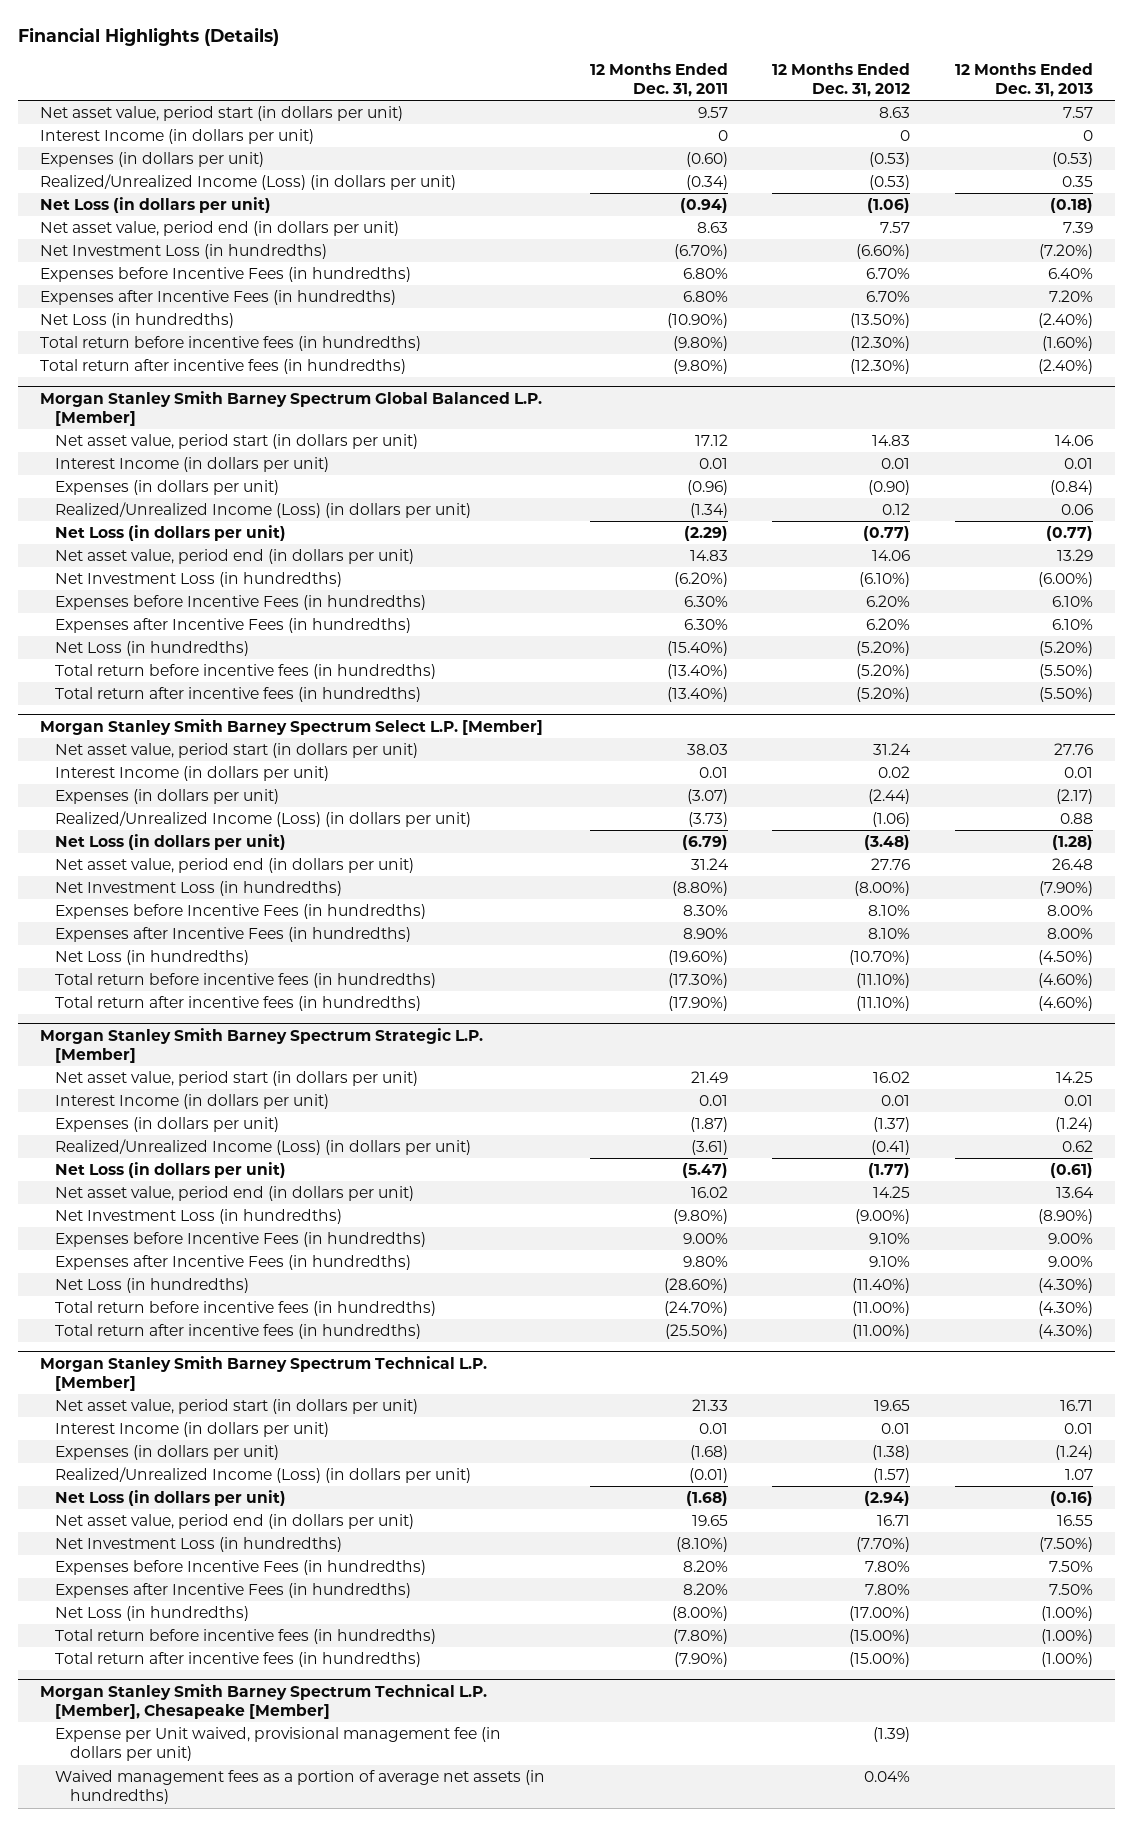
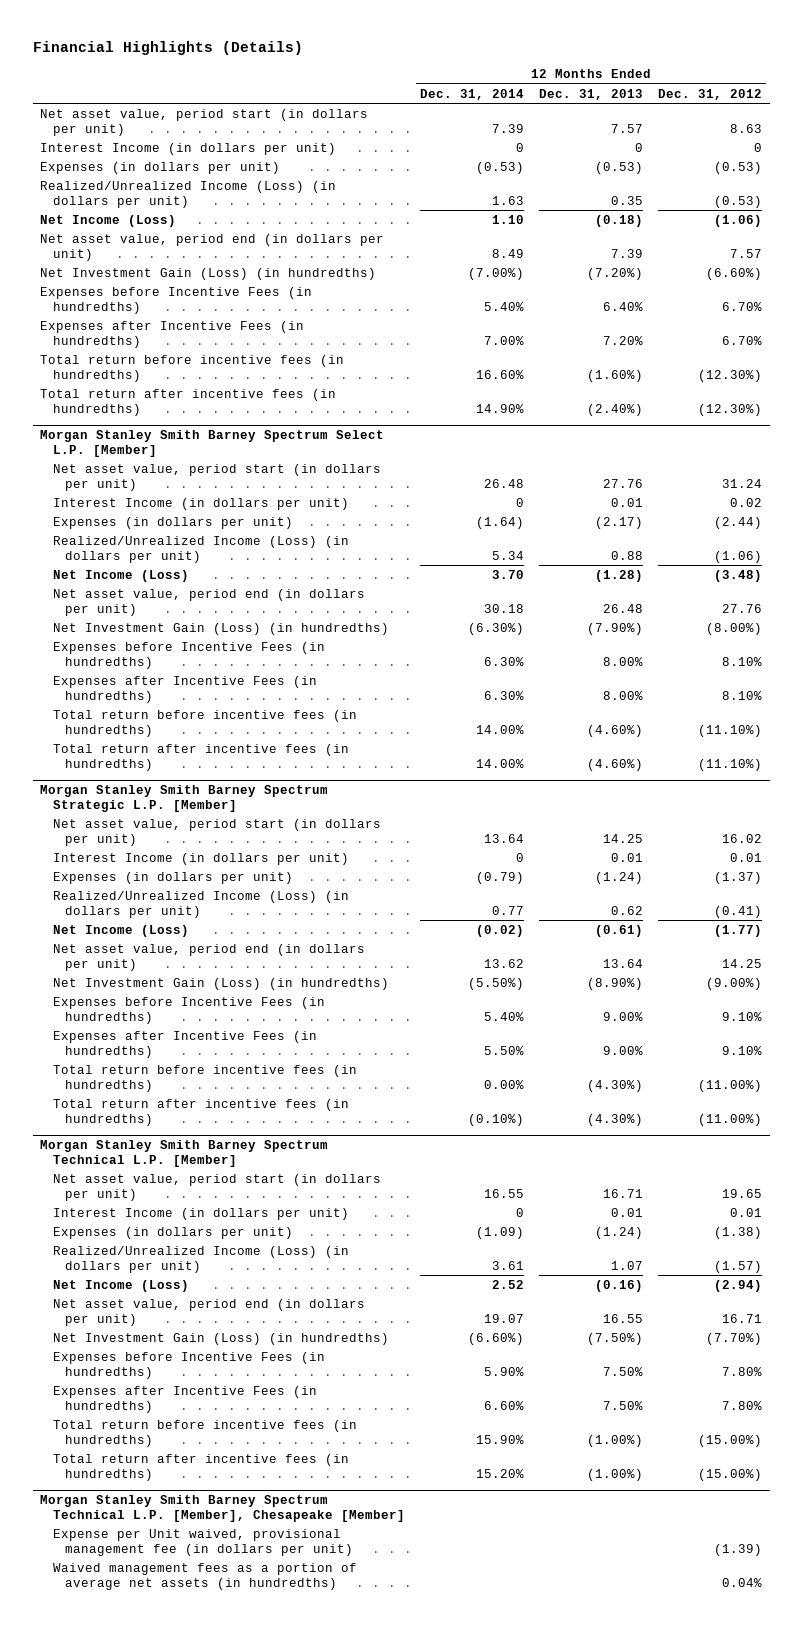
- | 12 Months Ended Dec. 31, 2011 | 12 Months Ended Dec. 31, 2012 | 12 Months Ended Dec. 31, 2013
+ | 12 Months Ended Dec. 31, 2014 | 12 Months Ended Dec. 31, 2013 | 12 Months Ended Dec. 31, 2012
- Net Loss (in dollars per unit) | (0.94) | (1.06) | (0.18)
+ Net Income (Loss) | 1.10 | (0.18) | (1.06)
- Net Investment Loss (in hundredths) | (6.70%) | (6.60%) | (7.20%)
+ Net Investment Gain (Loss) (in hundredths) | (7.00%) | (7.20%) | (6.60%)
- Net Loss (in hundredths) | (10.90%) | (13.50%) | (2.40%)
- Morgan Stanley Smith Barney Spectrum Global Balanced L.P. [Member]
- Net asset value, period start (in dollars per unit) | 17.12 | 14.83 | 14.06
- Interest Income (in dollars per unit) | 0.01 | 0.01 | 0.01
- Expenses (in dollars per unit) | (0.96) | (0.90) | (0.84)
- Realized/Unrealized Income (Loss) (in dollars per unit) | (1.34) | 0.12 | 0.06
- Net Loss (in dollars per unit) | (2.29) | (0.77) | (0.77)
- Net asset value, period end (in dollars per unit) | 14.83 | 14.06 | 13.29
- Net Investment Loss (in hundredths) | (6.20%) | (6.10%) | (6.00%)
- Expenses before Incentive Fees (in hundredths) | 6.30% | 6.20% | 6.10%
- Expenses after Incentive Fees (in hundredths) | 6.30% | 6.20% | 6.10%
- Net Loss (in hundredths) | (15.40%) | (5.20%) | (5.20%)
- Total return before incentive fees (in hundredths) | (13.40%) | (5.20%) | (5.50%)
- Total return after incentive fees (in hundredths) | (13.40%) | (5.20%) | (5.50%)
@ Morgan Stanley Smith Barney Spectrum Select L.P. [Member]
- Net Loss (in dollars per unit) | (6.79) | (3.48) | (1.28)
+ Net Income (Loss) | 3.70 | (1.28) | (3.48)
- Net Investment Loss (in hundredths) | (8.80%) | (8.00%) | (7.90%)
+ Net Investment Gain (Loss) (in hundredths) | (6.30%) | (7.90%) | (8.00%)
- Net Loss (in hundredths) | (19.60%) | (10.70%) | (4.50%)
@ Morgan Stanley Smith Barney Spectrum Strategic L.P. [Member]
- Net Loss (in dollars per unit) | (5.47) | (1.77) | (0.61)
+ Net Income (Loss) | (0.02) | (0.61) | (1.77)
- Net Investment Loss (in hundredths) | (9.80%) | (9.00%) | (8.90%)
+ Net Investment Gain (Loss) (in hundredths) | (5.50%) | (8.90%) | (9.00%)
- Net Loss (in hundredths) | (28.60%) | (11.40%) | (4.30%)
@ Morgan Stanley Smith Barney Spectrum Technical L.P. [Member]
- Net Loss (in dollars per unit) | (1.68) | (2.94) | (0.16)
+ Net Income (Loss) | 2.52 | (0.16) | (2.94)
- Net Investment Loss (in hundredths) | (8.10%) | (7.70%) | (7.50%)
+ Net Investment Gain (Loss) (in hundredths) | (6.60%) | (7.50%) | (7.70%)
- Net Loss (in hundredths) | (8.00%) | (17.00%) | (1.00%)

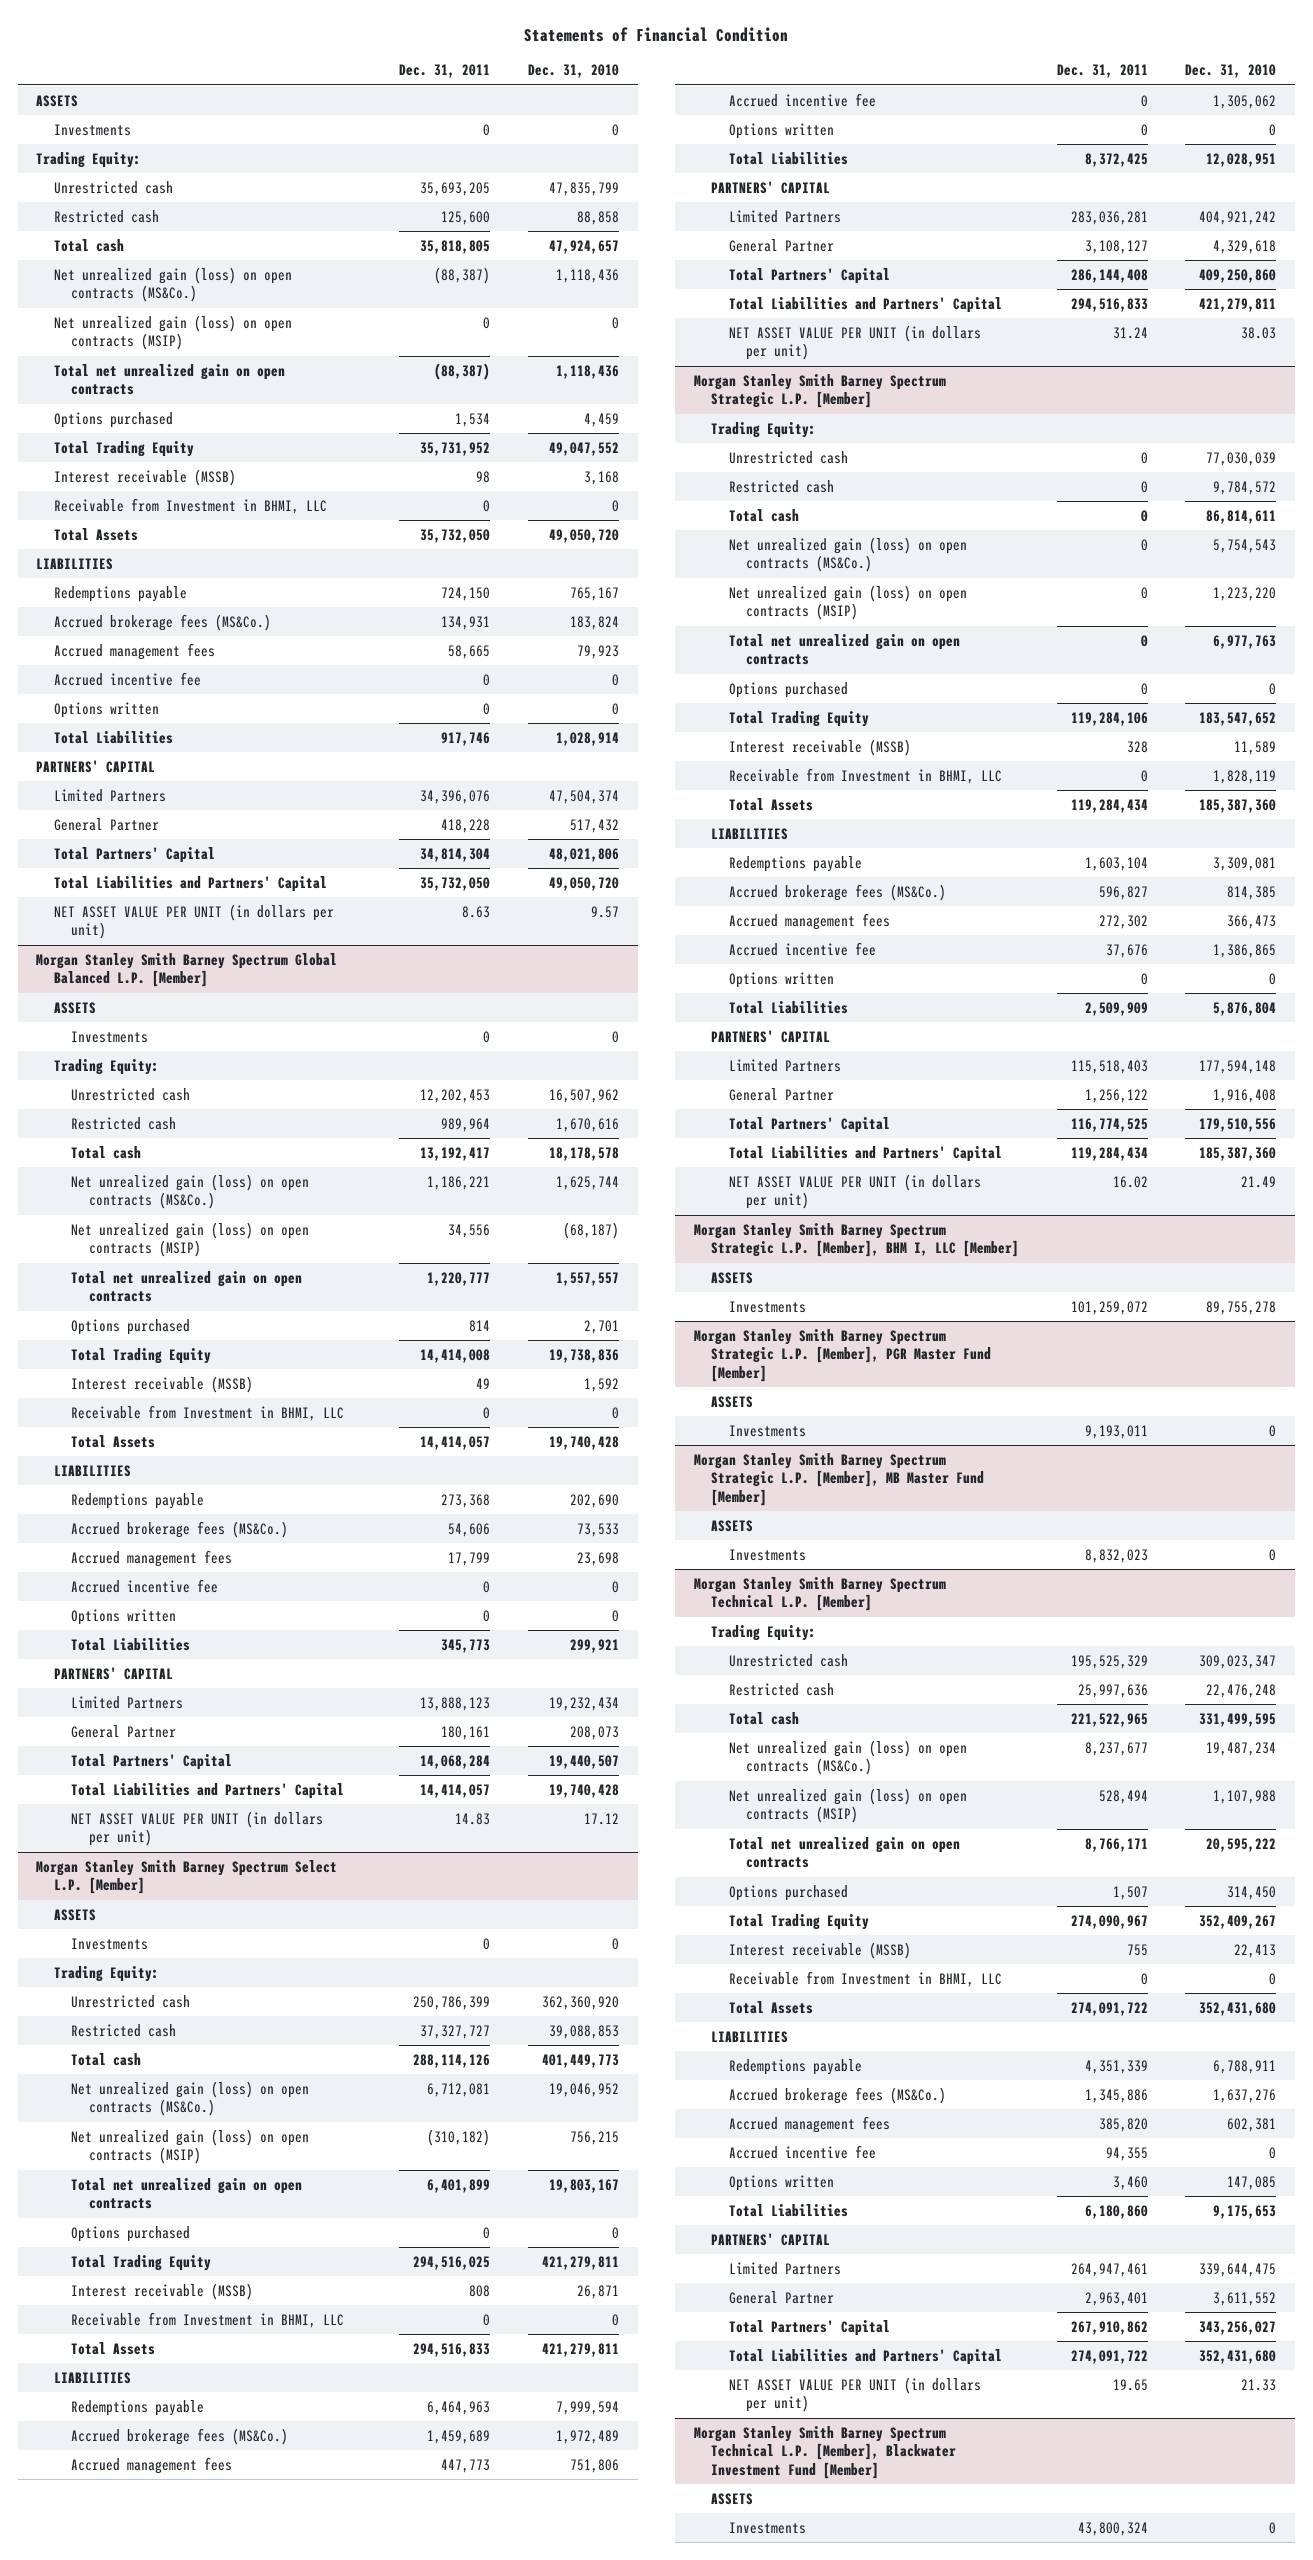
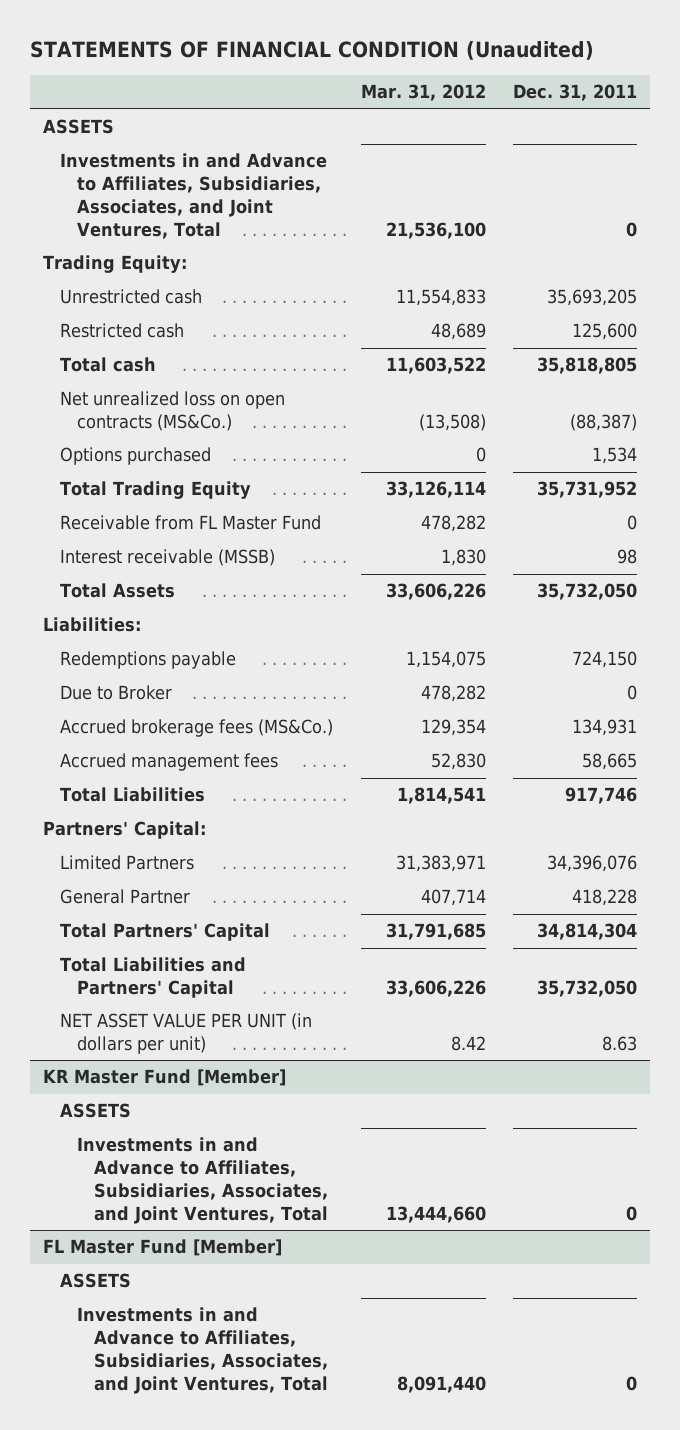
- Statements of Financial Condition
+ STATEMENTS OF FINANCIAL CONDITION (Unaudited)
- | Dec. 31, 2011 | Dec. 31, 2010
+ | Mar. 31, 2012 | Dec. 31, 2011
- Investments | 0 | 0
+ Investments in and Advance to Affiliates, Subsidiaries, Associates, and Joint Ventures, Total | 21,536,100 | 0
- Net unrealized gain (loss) on open contracts (MS&Co.) | (88,387) | 1,118,436
- Net unrealized gain (loss) on open contracts (MSIP) | 0 | 0
- Total net unrealized gain on open contracts | (88,387) | 1,118,436
+ Net unrealized loss on open contracts (MS&Co.) | (13,508) | (88,387)
+ Receivable from FL Master Fund | 478,282 | 0
- Receivable from Investment in BHMI, LLC | 0 | 0
- LIABILITIES
+ Liabilities:
+ Due to Broker | 478,282 | 0
- Accrued incentive fee | 0 | 0
- Options written | 0 | 0
- PARTNERS' CAPITAL
+ Partners' Capital:
- Morgan Stanley Smith Barney Spectrum Global Balanced L.P. [Member]
- ASSETS
- Investments | 0 | 0
- Trading Equity:
- Unrestricted cash | 12,202,453 | 16,507,962
- Restricted cash | 989,964 | 1,670,616
- Total cash | 13,192,417 | 18,178,578
- Net unrealized gain (loss) on open contracts (MS&Co.) | 1,186,221 | 1,625,744
- Net unrealized gain (loss) on open contracts (MSIP) | 34,556 | (68,187)
- Total net unrealized gain on open contracts | 1,220,777 | 1,557,557
- Options purchased | 814 | 2,701
- Total Trading Equity | 14,414,008 | 19,738,836
- Interest receivable (MSSB) | 49 | 1,592
- Receivable from Investment in BHMI, LLC | 0 | 0
- Total Assets | 14,414,057 | 19,740,428
- LIABILITIES
- Redemptions payable | 273,368 | 202,690
- Accrued brokerage fees (MS&Co.) | 54,606 | 73,533
- Accrued management fees | 17,799 | 23,698
- Accrued incentive fee | 0 | 0
- Options written | 0 | 0
- Total Liabilities | 345,773 | 299,921
- PARTNERS' CAPITAL
- Limited Partners | 13,888,123 | 19,232,434
- General Partner | 180,161 | 208,073
- Total Partners' Capital | 14,068,284 | 19,440,507
- Total Liabilities and Partners' Capital | 14,414,057 | 19,740,428
- NET ASSET VALUE PER UNIT (in dollars per unit) | 14.83 | 17.12
- Morgan Stanley Smith Barney Spectrum Select L.P. [Member]
- ASSETS
- Investments | 0 | 0
- Trading Equity:
- Unrestricted cash | 250,786,399 | 362,360,920
- Restricted cash | 37,327,727 | 39,088,853
- Total cash | 288,114,126 | 401,449,773
- Net unrealized gain (loss) on open contracts (MS&Co.) | 6,712,081 | 19,046,952
- Net unrealized gain (loss) on open contracts (MSIP) | (310,182) | 756,215
- Total net unrealized gain on open contracts | 6,401,899 | 19,803,167
- Options purchased | 0 | 0
- Total Trading Equity | 294,516,025 | 421,279,811
- Interest receivable (MSSB) | 808 | 26,871
- Receivable from Investment in BHMI, LLC | 0 | 0
- Total Assets | 294,516,833 | 421,279,811
- LIABILITIES
- Redemptions payable | 6,464,963 | 7,999,594
- Accrued brokerage fees (MS&Co.) | 1,459,689 | 1,972,489
- Accrued management fees | 447,773 | 751,806
- Accrued incentive fee | 0 | 1,305,062
- Options written | 0 | 0
- Total Liabilities | 8,372,425 | 12,028,951
- PARTNERS' CAPITAL
- Limited Partners | 283,036,281 | 404,921,242
- General Partner | 3,108,127 | 4,329,618
- Total Partners' Capital | 286,144,408 | 409,250,860
- Total Liabilities and Partners' Capital | 294,516,833 | 421,279,811
- NET ASSET VALUE PER UNIT (in dollars per unit) | 31.24 | 38.03
- Morgan Stanley Smith Barney Spectrum Strategic L.P. [Member]
- Trading Equity:
- Unrestricted cash | 0 | 77,030,039
- Restricted cash | 0 | 9,784,572
- Total cash | 0 | 86,814,611
- Net unrealized gain (loss) on open contracts (MS&Co.) | 0 | 5,754,543
- Net unrealized gain (loss) on open contracts (MSIP) | 0 | 1,223,220
- Total net unrealized gain on open contracts | 0 | 6,977,763
- Options purchased | 0 | 0
- Total Trading Equity | 119,284,106 | 183,547,652
- Interest receivable (MSSB) | 328 | 11,589
- Receivable from Investment in BHMI, LLC | 0 | 1,828,119
- Total Assets | 119,284,434 | 185,387,360
- LIABILITIES
- Redemptions payable | 1,603,104 | 3,309,081
- Accrued brokerage fees (MS&Co.) | 596,827 | 814,385
- Accrued management fees | 272,302 | 366,473
- Accrued incentive fee | 37,676 | 1,386,865
- Options written | 0 | 0
- Total Liabilities | 2,509,909 | 5,876,804
- PARTNERS' CAPITAL
- Limited Partners | 115,518,403 | 177,594,148
- General Partner | 1,256,122 | 1,916,408
- Total Partners' Capital | 116,774,525 | 179,510,556
- Total Liabilities and Partners' Capital | 119,284,434 | 185,387,360
- NET ASSET VALUE PER UNIT (in dollars per unit) | 16.02 | 21.49
- Morgan Stanley Smith Barney Spectrum Strategic L.P. [Member], BHM I, LLC [Member]
- ASSETS
- Investments | 101,259,072 | 89,755,278
- Morgan Stanley Smith Barney Spectrum Strategic L.P. [Member], PGR Master Fund [Member]
- ASSETS
- Investments | 9,193,011 | 0
- Morgan Stanley Smith Barney Spectrum Strategic L.P. [Member], MB Master Fund [Member]
+ KR Master Fund [Member]
- Investments | 8,832,023 | 0
- Morgan Stanley Smith Barney Spectrum Technical L.P. [Member]
- Trading Equity:
- Unrestricted cash | 195,525,329 | 309,023,347
- Restricted cash | 25,997,636 | 22,476,248
- Total cash | 221,522,965 | 331,499,595
- Net unrealized gain (loss) on open contracts (MS&Co.) | 8,237,677 | 19,487,234
- Net unrealized gain (loss) on open contracts (MSIP) | 528,494 | 1,107,988
- Total net unrealized gain on open contracts | 8,766,171 | 20,595,222
- Options purchased | 1,507 | 314,450
- Total Trading Equity | 274,090,967 | 352,409,267
- Interest receivable (MSSB) | 755 | 22,413
- Receivable from Investment in BHMI, LLC | 0 | 0
- Total Assets | 274,091,722 | 352,431,680
- LIABILITIES
- Redemptions payable | 4,351,339 | 6,788,911
- Accrued brokerage fees (MS&Co.) | 1,345,886 | 1,637,276
- Accrued management fees | 385,820 | 602,381
- Accrued incentive fee | 94,355 | 0
- Options written | 3,460 | 147,085
- Total Liabilities | 6,180,860 | 9,175,653
- PARTNERS' CAPITAL
- Limited Partners | 264,947,461 | 339,644,475
- General Partner | 2,963,401 | 3,611,552
- Total Partners' Capital | 267,910,862 | 343,256,027
- Total Liabilities and Partners' Capital | 274,091,722 | 352,431,680
- NET ASSET VALUE PER UNIT (in dollars per unit) | 19.65 | 21.33
- Morgan Stanley Smith Barney Spectrum Technical L.P. [Member], Blackwater Investment Fund [Member]
+ Investments in and Advance to Affiliates, Subsidiaries, Associates, and Joint Ventures, Total | 13,444,660 | 0
+ FL Master Fund [Member]
- Investments | 43,800,324 | 0
+ Investments in and Advance to Affiliates, Subsidiaries, Associates, and Joint Ventures, Total | 8,091,440 | 0

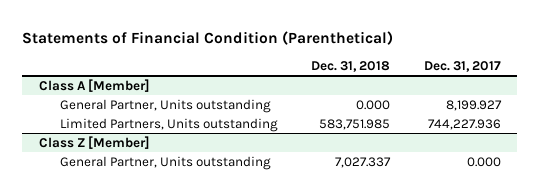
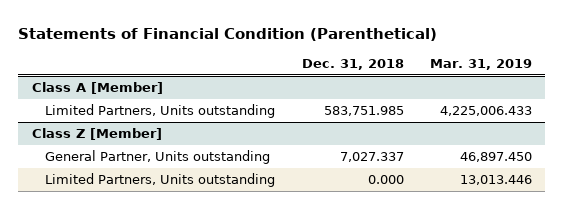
- | Dec. 31, 2018 | Dec. 31, 2017
+ | Dec. 31, 2018 | Mar. 31, 2019
@ Class A [Member]
- General Partner, Units outstanding | 0.000 | 8,199.927
@ Class Z [Member]
+ Limited Partners, Units outstanding | 0.000 | 13,013.446

